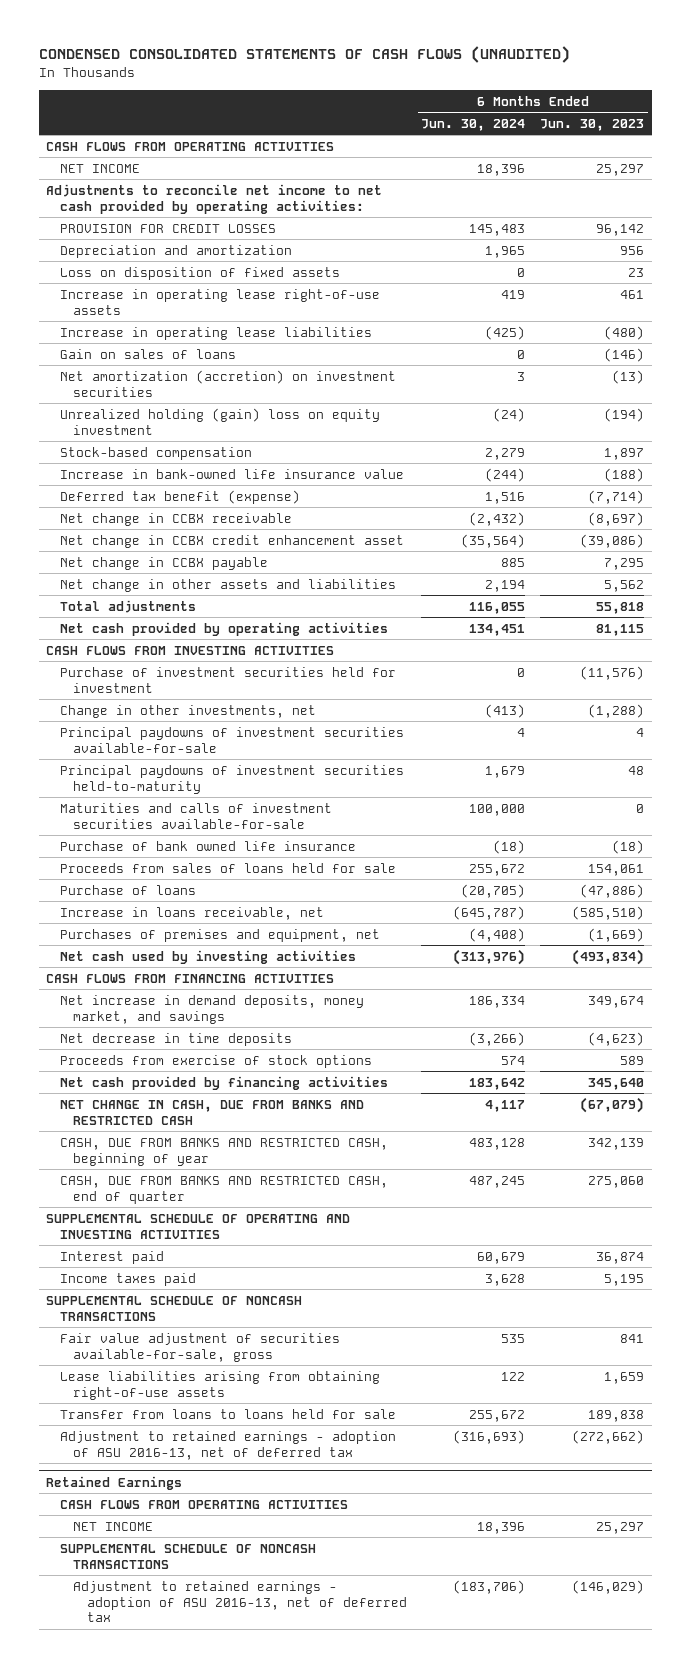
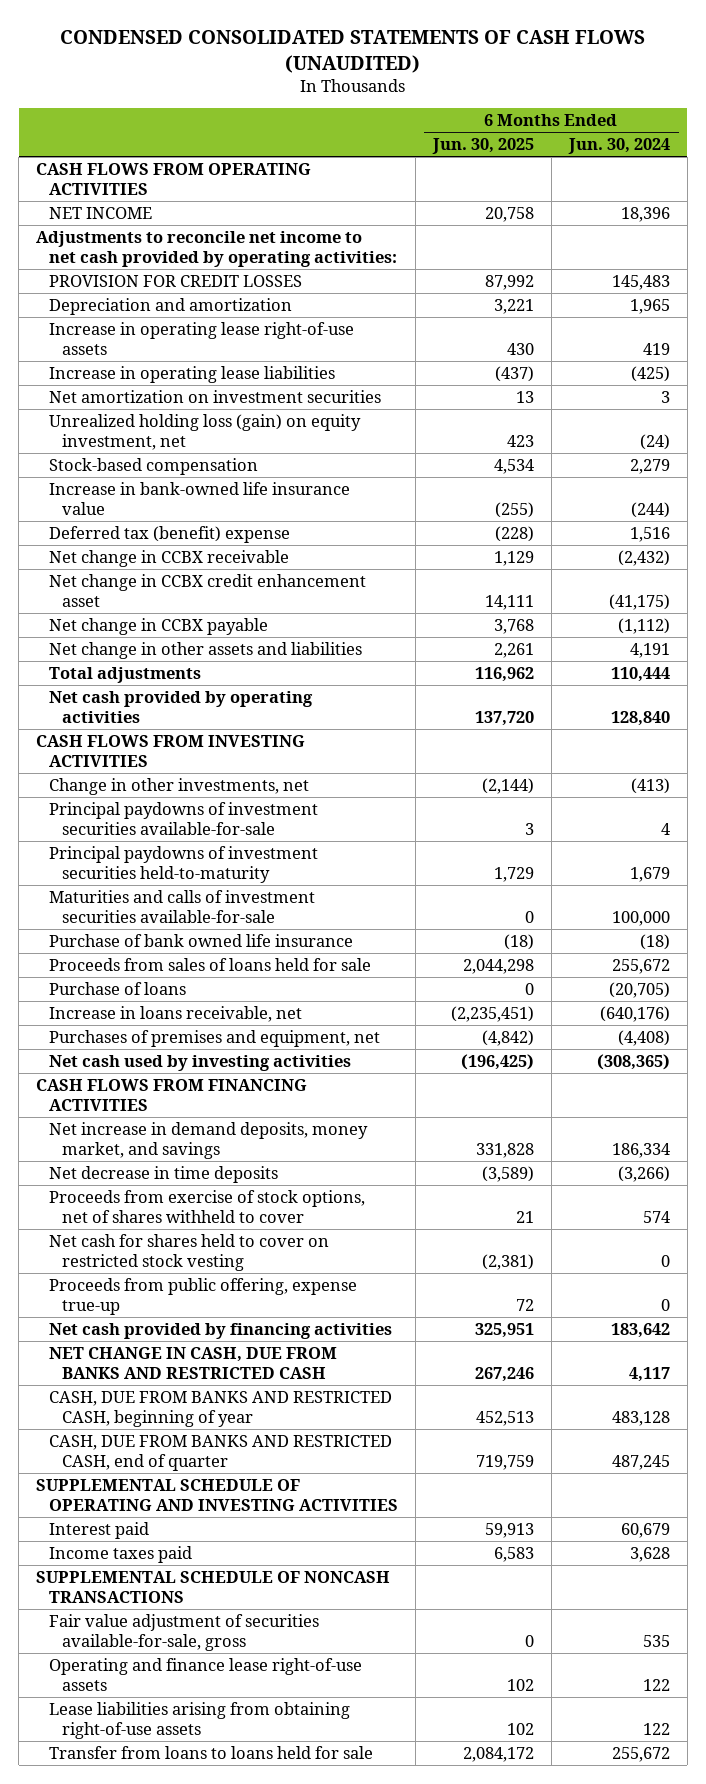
- | 6 Months Ended Jun. 30, 2024 | 6 Months Ended Jun. 30, 2023
+ | 6 Months Ended Jun. 30, 2025 | 6 Months Ended Jun. 30, 2024
- Loss on disposition of fixed assets | 0 | 23
- Gain on sales of loans | 0 | (146)
- Net amortization (accretion) on investment securities | 3 | (13)
- Unrealized holding (gain) loss on equity investment | (24) | (194)
+ Net amortization on investment securities | 13 | 3
+ Unrealized holding loss (gain) on equity investment, net | 423 | (24)
- Deferred tax benefit (expense) | 1,516 | (7,714)
+ Deferred tax (benefit) expense | (228) | 1,516
- Net change in CCBX credit enhancement asset | (35,564) | (39,086)
- Net change in CCBX payable | 885 | 7,295
- Net change in other assets and liabilities | 2,194 | 5,562
- Total adjustments | 116,055 | 55,818
- Net cash provided by operating activities | 134,451 | 81,115
+ Net change in CCBX credit enhancement asset | 14,111 | (41,175)
+ Net change in CCBX payable | 3,768 | (1,112)
+ Net change in other assets and liabilities | 2,261 | 4,191
+ Total adjustments | 116,962 | 110,444
+ Net cash provided by operating activities | 137,720 | 128,840
- Purchase of investment securities held for investment | 0 | (11,576)
- Increase in loans receivable, net | (645,787) | (585,510)
+ Increase in loans receivable, net | (2,235,451) | (640,176)
- Net cash used by investing activities | (313,976) | (493,834)
+ Net cash used by investing activities | (196,425) | (308,365)
- Proceeds from exercise of stock options | 574 | 589
+ Proceeds from exercise of stock options, net of shares withheld to cover | 21 | 574
+ Net cash for shares held to cover on restricted stock vesting | (2,381) | 0
+ Proceeds from public offering, expense true-up | 72 | 0
+ Operating and finance lease right-of-use assets | 102 | 122
- Adjustment to retained earnings - adoption of ASU 2016-13, net of deferred tax | (316,693) | (272,662)
- Retained Earnings
- CASH FLOWS FROM OPERATING ACTIVITIES
- NET INCOME | 18,396 | 25,297
- SUPPLEMENTAL SCHEDULE OF NONCASH TRANSACTIONS
- Adjustment to retained earnings - adoption of ASU 2016-13, net of deferred tax | (183,706) | (146,029)

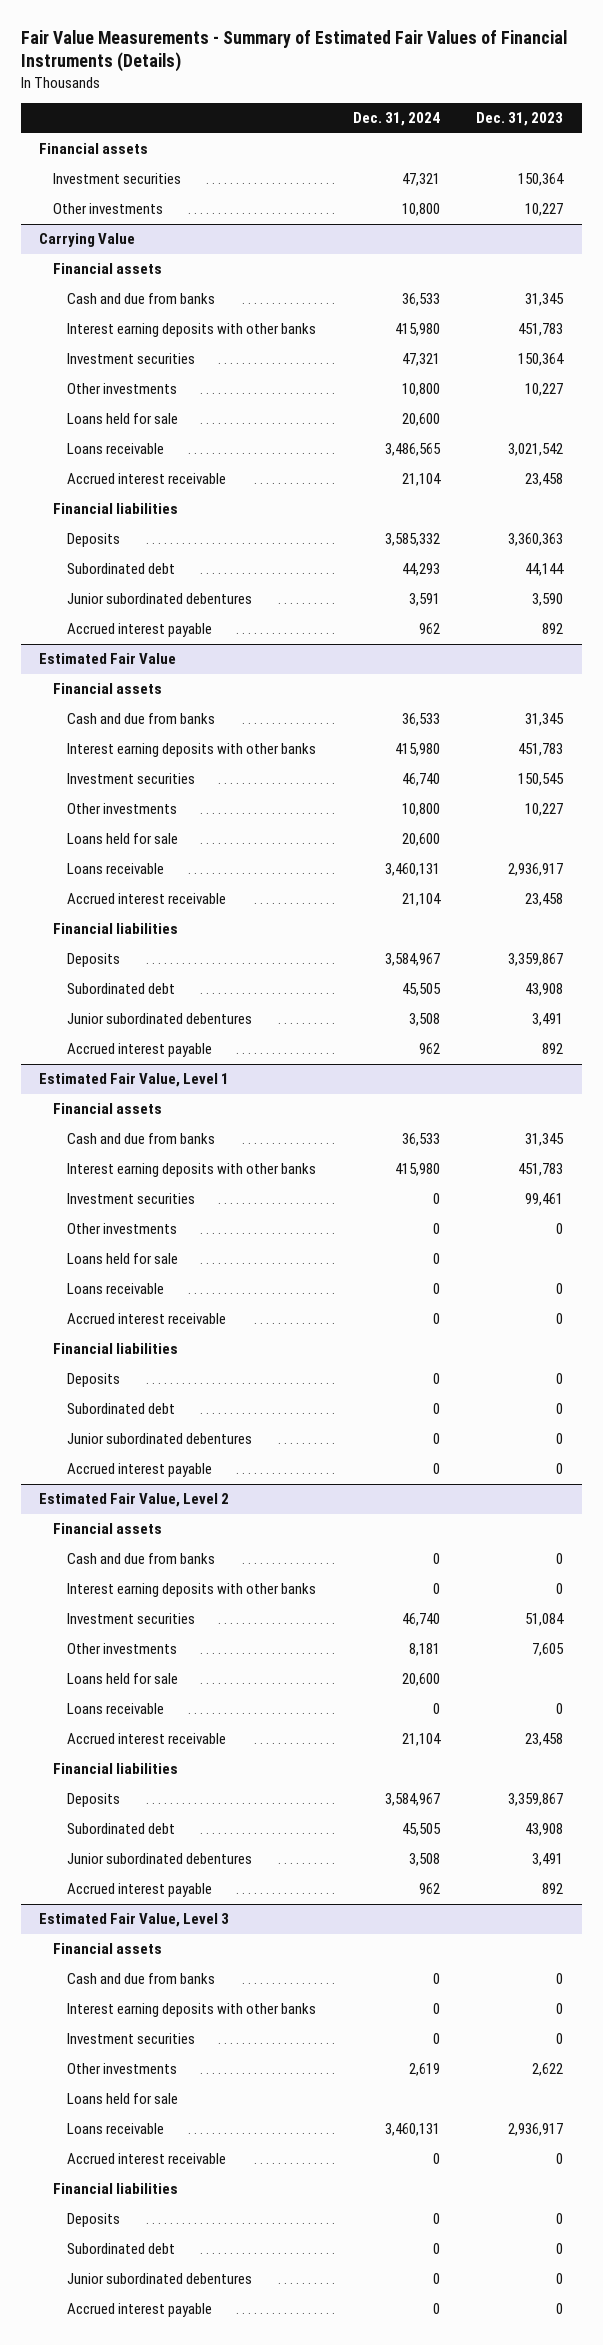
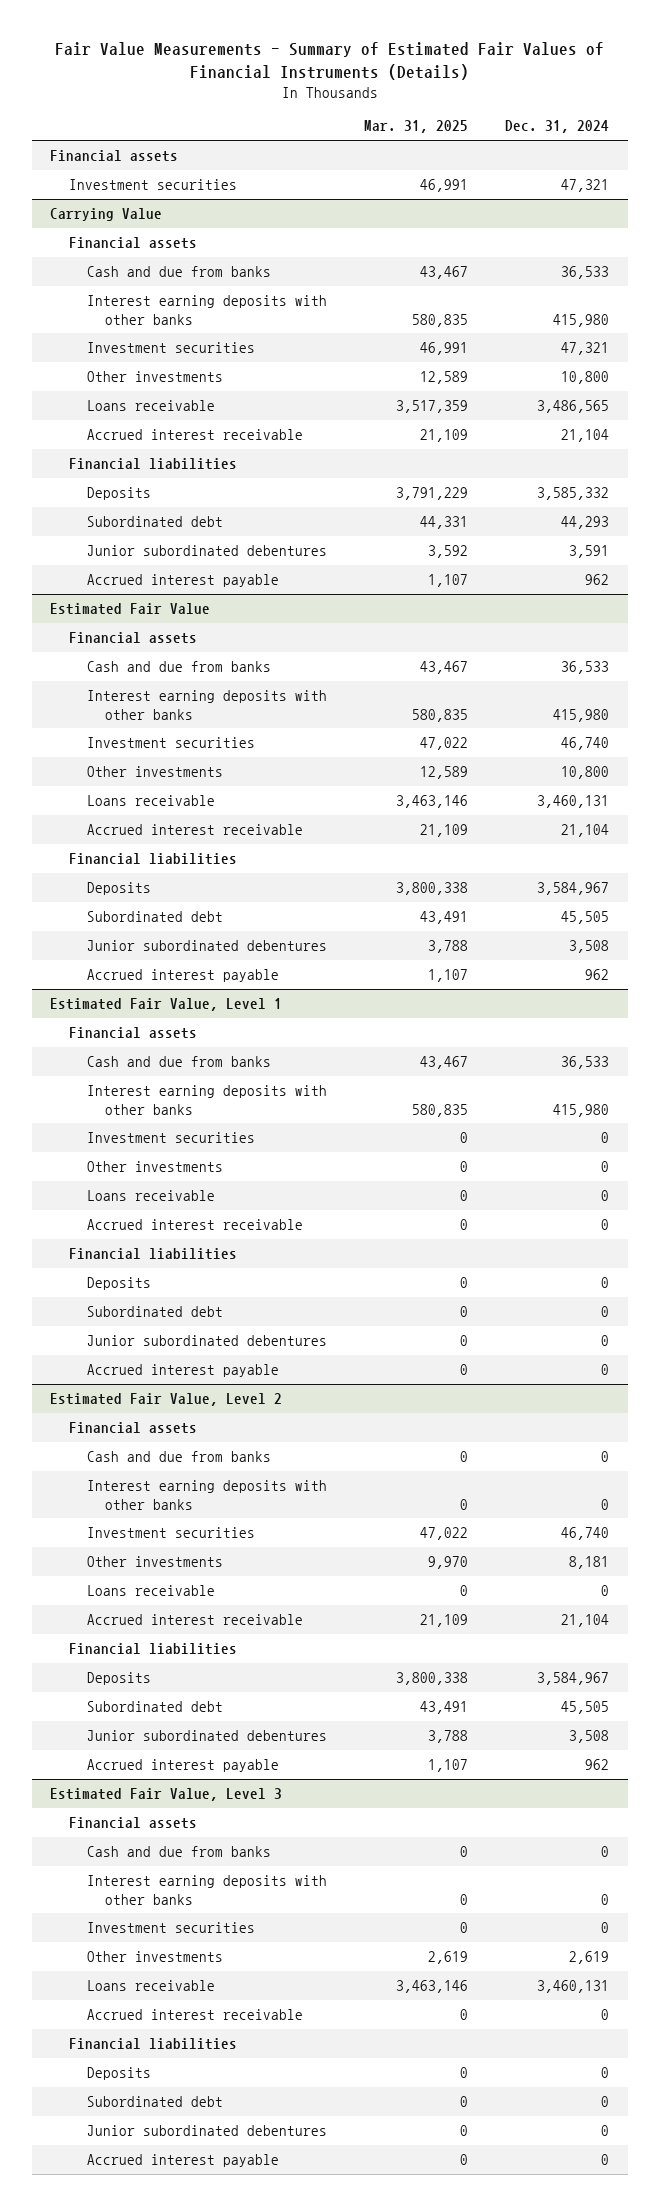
- | Dec. 31, 2024 | Dec. 31, 2023
+ | Mar. 31, 2025 | Dec. 31, 2024
- Other investments | 10,800 | 10,227
@ Carrying Value
- Loans held for sale | 20,600 |
@ Estimated Fair Value
- Loans held for sale | 20,600 |
@ Estimated Fair Value, Level 1
- Loans held for sale | 0 |
@ Estimated Fair Value, Level 2
- Loans held for sale | 20,600 |
@ Estimated Fair Value, Level 3
- Loans held for sale

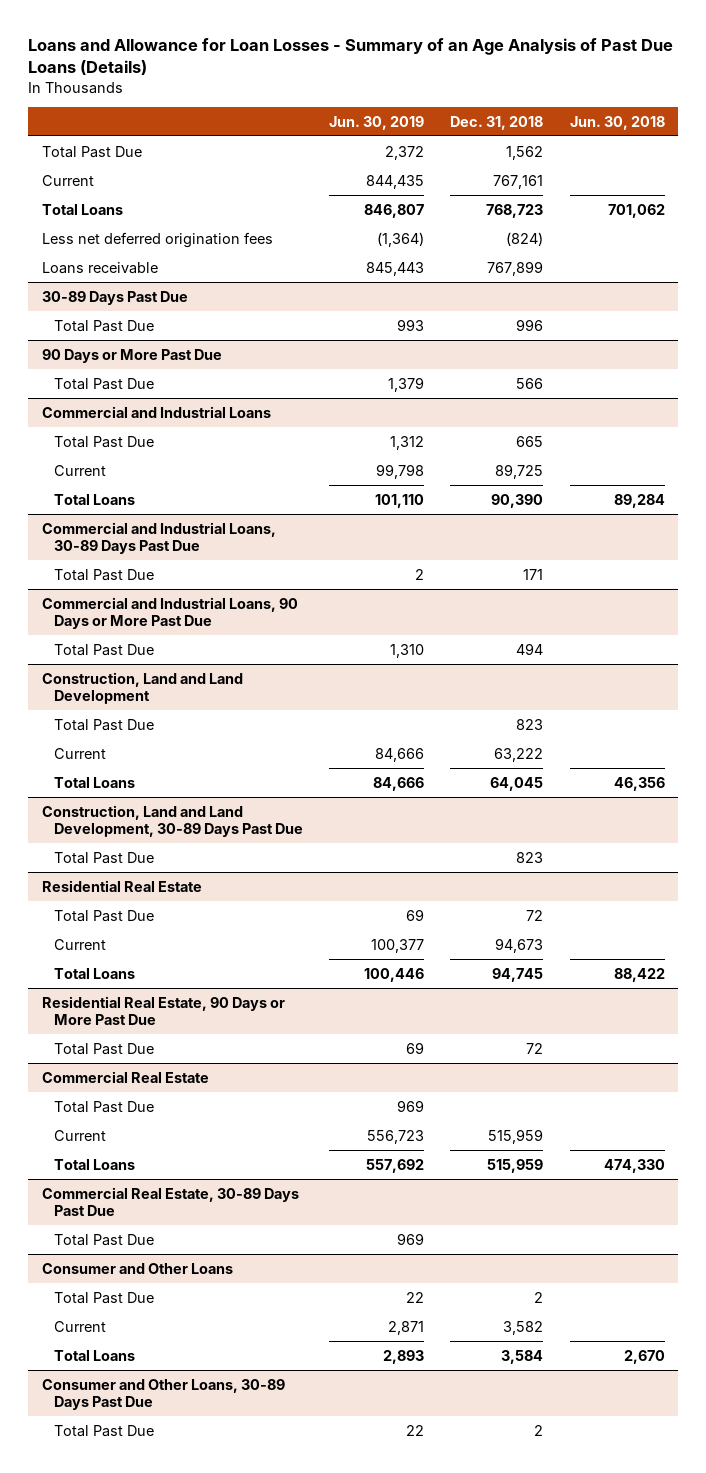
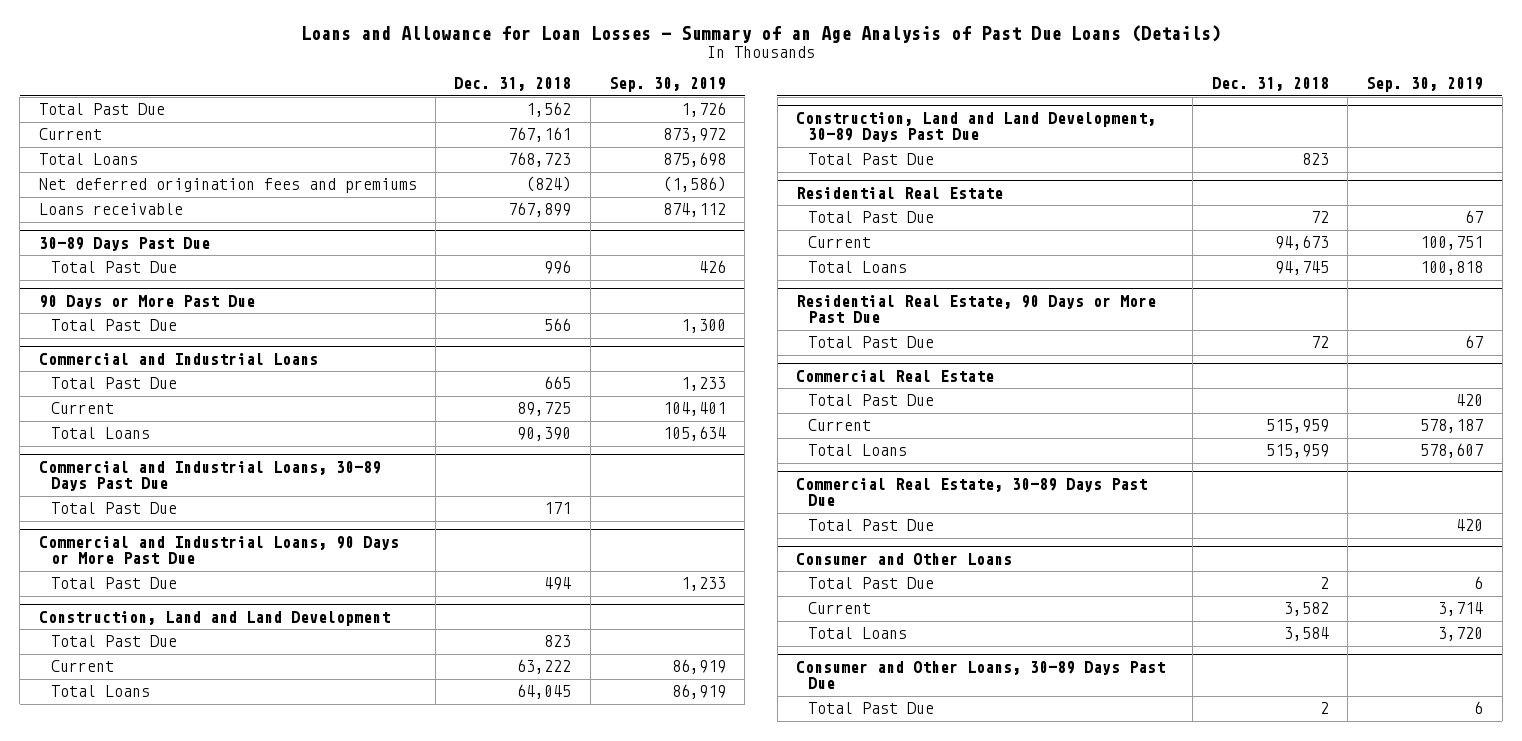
- | Jun. 30, 2019 | Dec. 31, 2018 | Jun. 30, 2018
+ | Dec. 31, 2018 | Sep. 30, 2019
- Less net deferred origination fees | (1,364) | (824) |
+ Net deferred origination fees and premiums | (824) | (1,586)

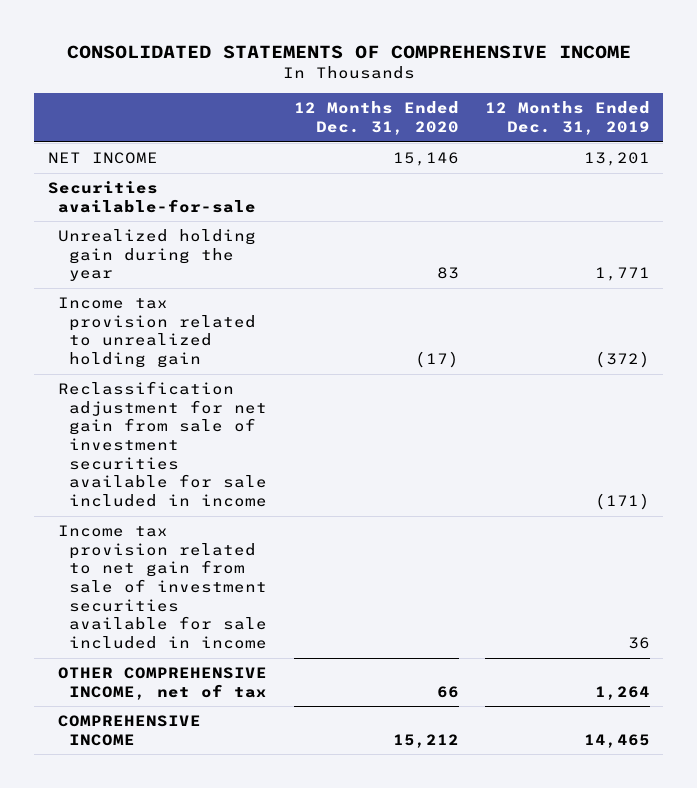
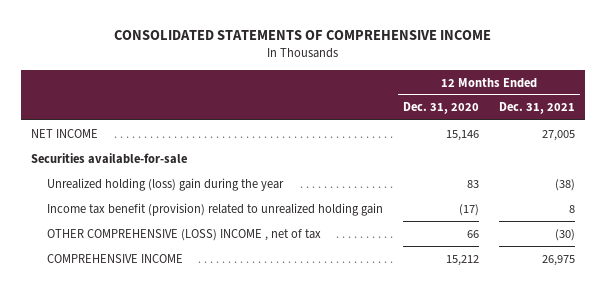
- | 12 Months Ended Dec. 31, 2020 | 12 Months Ended Dec. 31, 2019
+ | 12 Months Ended Dec. 31, 2020 | 12 Months Ended Dec. 31, 2021
- Unrealized holding gain during the year | 83 | 1,771
- Income tax provision related to unrealized holding gain | (17) | (372)
- Reclassification adjustment for net gain from sale of investment securities available for sale included in income | | (171)
- Income tax provision related to net gain from sale of investment securities available for sale included in income | | 36
- OTHER COMPREHENSIVE INCOME, net of tax | 66 | 1,264
+ Unrealized holding (loss) gain during the year | 83 | (38)
+ Income tax benefit (provision) related to unrealized holding gain | (17) | 8
+ OTHER COMPREHENSIVE (LOSS) INCOME , net of tax | 66 | (30)

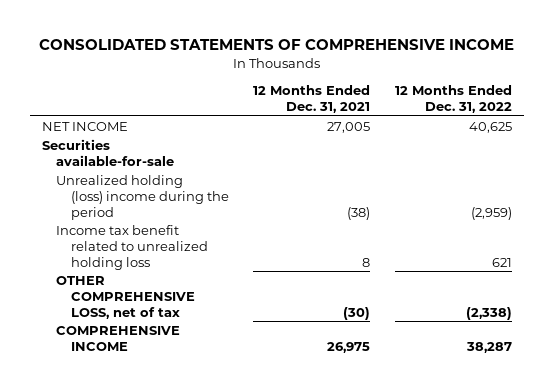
- | 12 Months Ended Dec. 31, 2020 | 12 Months Ended Dec. 31, 2021
+ | 12 Months Ended Dec. 31, 2021 | 12 Months Ended Dec. 31, 2022
- Unrealized holding (loss) gain during the year | 83 | (38)
- Income tax benefit (provision) related to unrealized holding gain | (17) | 8
- OTHER COMPREHENSIVE (LOSS) INCOME , net of tax | 66 | (30)
+ Unrealized holding (loss) income during the period | (38) | (2,959)
+ Income tax benefit related to unrealized holding loss | 8 | 621
+ OTHER COMPREHENSIVE LOSS, net of tax | (30) | (2,338)

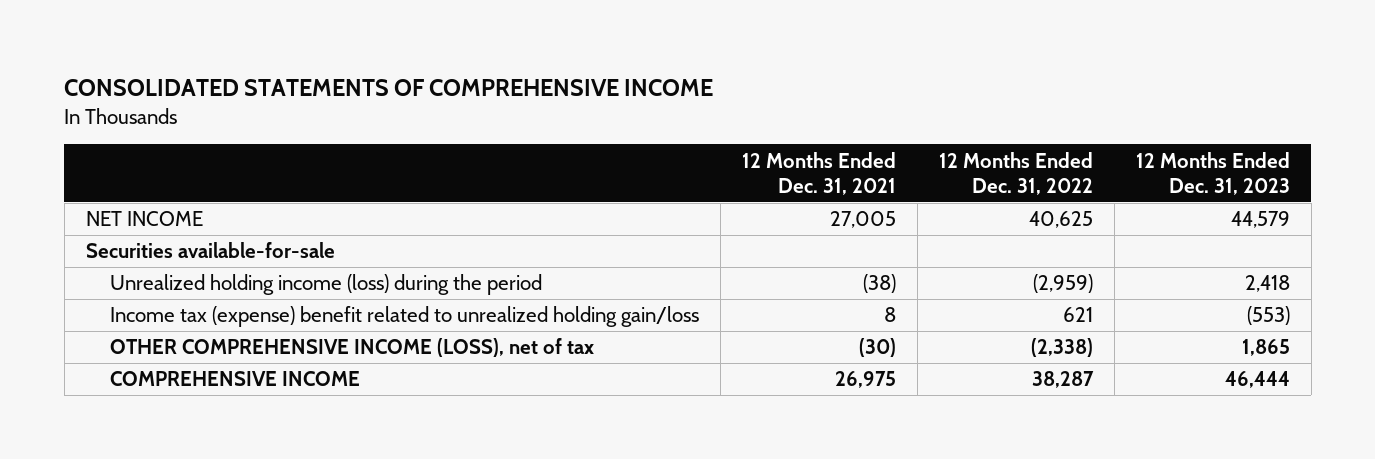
- | 12 Months Ended Dec. 31, 2021 | 12 Months Ended Dec. 31, 2022
+ | 12 Months Ended Dec. 31, 2021 | 12 Months Ended Dec. 31, 2022 | 12 Months Ended Dec. 31, 2023
- Unrealized holding (loss) income during the period | (38) | (2,959)
- Income tax benefit related to unrealized holding loss | 8 | 621
- OTHER COMPREHENSIVE LOSS, net of tax | (30) | (2,338)
+ Unrealized holding income (loss) during the period | (38) | (2,959) | 2,418
+ Income tax (expense) benefit related to unrealized holding gain/loss | 8 | 621 | (553)
+ OTHER COMPREHENSIVE INCOME (LOSS), net of tax | (30) | (2,338) | 1,865

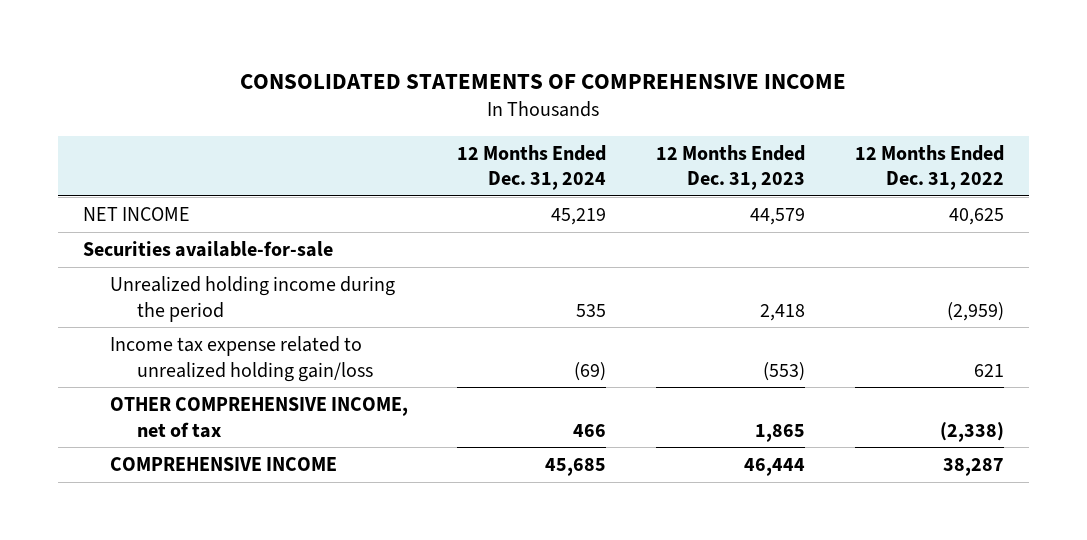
- | 12 Months Ended Dec. 31, 2021 | 12 Months Ended Dec. 31, 2022 | 12 Months Ended Dec. 31, 2023
+ | 12 Months Ended Dec. 31, 2024 | 12 Months Ended Dec. 31, 2023 | 12 Months Ended Dec. 31, 2022
- Unrealized holding income (loss) during the period | (38) | (2,959) | 2,418
- Income tax (expense) benefit related to unrealized holding gain/loss | 8 | 621 | (553)
- OTHER COMPREHENSIVE INCOME (LOSS), net of tax | (30) | (2,338) | 1,865
+ Unrealized holding income during the period | 535 | 2,418 | (2,959)
+ Income tax expense related to unrealized holding gain/loss | (69) | (553) | 621
+ OTHER COMPREHENSIVE INCOME, net of tax | 466 | 1,865 | (2,338)

